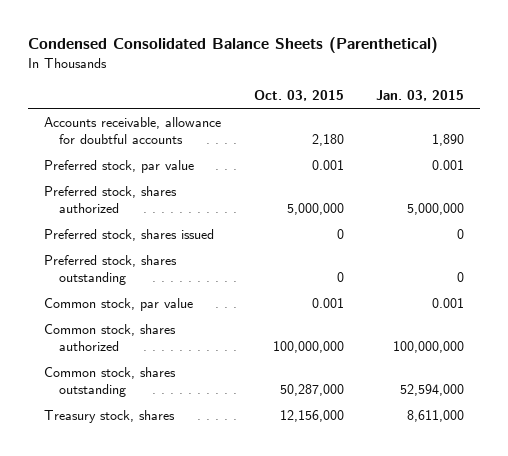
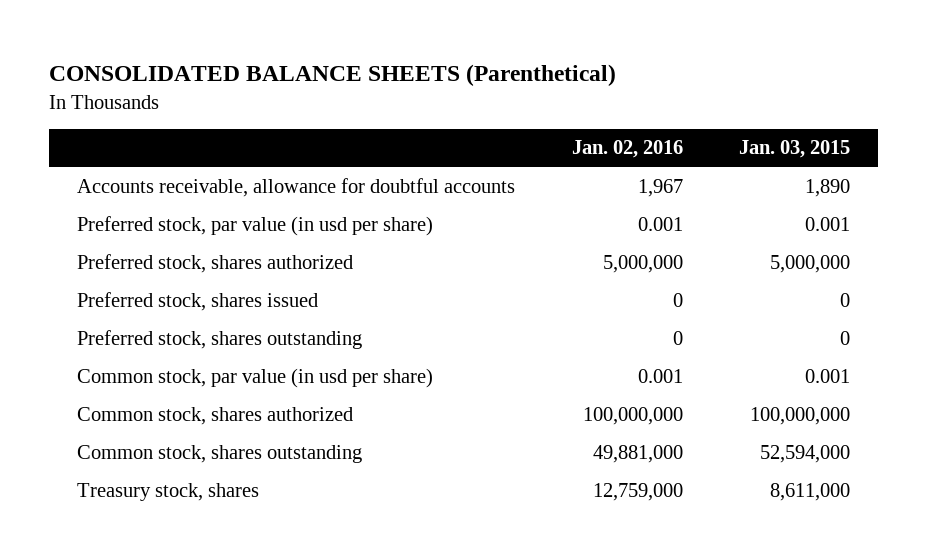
- Condensed Consolidated Balance Sheets (Parenthetical)
+ CONSOLIDATED BALANCE SHEETS (Parenthetical)
- | Oct. 03, 2015 | Jan. 03, 2015
+ | Jan. 02, 2016 | Jan. 03, 2015
- Preferred stock, par value | 0.001 | 0.001
+ Preferred stock, par value (in usd per share) | 0.001 | 0.001
- Common stock, par value | 0.001 | 0.001
+ Common stock, par value (in usd per share) | 0.001 | 0.001

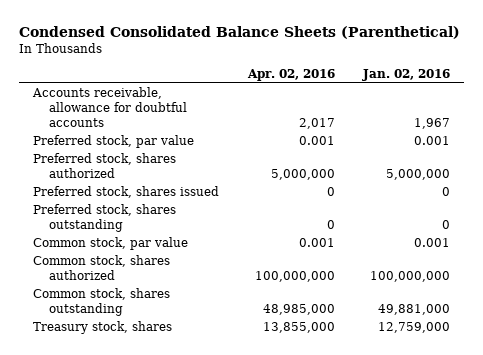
- CONSOLIDATED BALANCE SHEETS (Parenthetical)
+ Condensed Consolidated Balance Sheets (Parenthetical)
- | Jan. 02, 2016 | Jan. 03, 2015
+ | Apr. 02, 2016 | Jan. 02, 2016
- Preferred stock, par value (in usd per share) | 0.001 | 0.001
+ Preferred stock, par value | 0.001 | 0.001
- Common stock, par value (in usd per share) | 0.001 | 0.001
+ Common stock, par value | 0.001 | 0.001

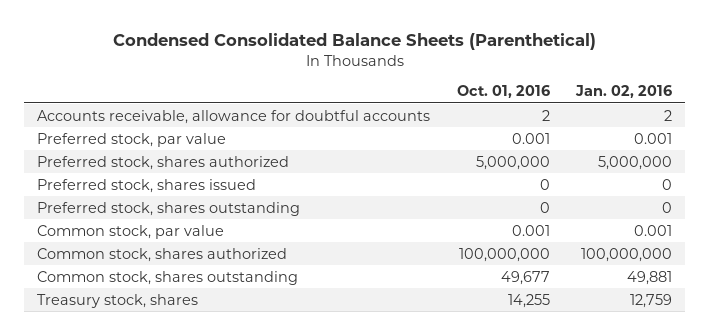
- | Apr. 02, 2016 | Jan. 02, 2016
+ | Oct. 01, 2016 | Jan. 02, 2016
- Accounts receivable, allowance for doubtful accounts | 2,017 | 1,967
+ Accounts receivable, allowance for doubtful accounts | 2 | 2
- Common stock, shares outstanding | 48,985,000 | 49,881,000
- Treasury stock, shares | 13,855,000 | 12,759,000
+ Common stock, shares outstanding | 49,677 | 49,881
+ Treasury stock, shares | 14,255 | 12,759

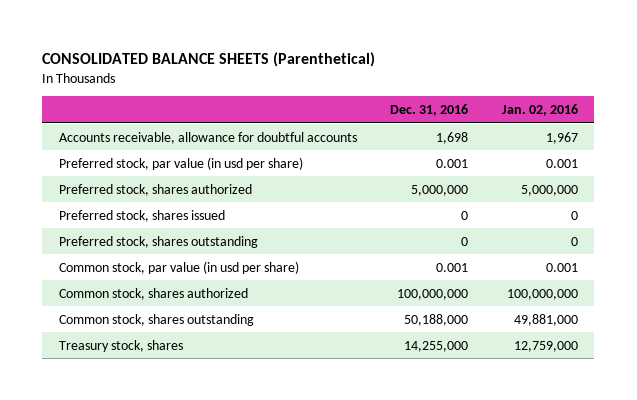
- Condensed Consolidated Balance Sheets (Parenthetical)
+ CONSOLIDATED BALANCE SHEETS (Parenthetical)
- | Oct. 01, 2016 | Jan. 02, 2016
+ | Dec. 31, 2016 | Jan. 02, 2016
- Accounts receivable, allowance for doubtful accounts | 2 | 2
- Preferred stock, par value | 0.001 | 0.001
+ Accounts receivable, allowance for doubtful accounts | 1,698 | 1,967
+ Preferred stock, par value (in usd per share) | 0.001 | 0.001
- Common stock, par value | 0.001 | 0.001
+ Common stock, par value (in usd per share) | 0.001 | 0.001
- Common stock, shares outstanding | 49,677 | 49,881
- Treasury stock, shares | 14,255 | 12,759
+ Common stock, shares outstanding | 50,188,000 | 49,881,000
+ Treasury stock, shares | 14,255,000 | 12,759,000

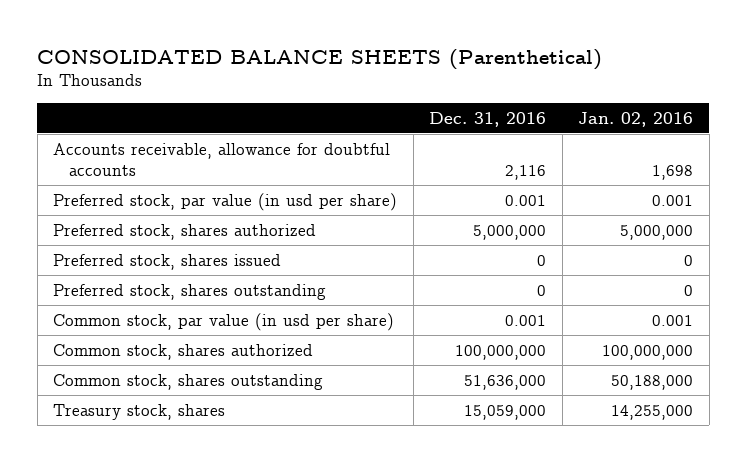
- Accounts receivable, allowance for doubtful accounts | 1,698 | 1,967
+ Accounts receivable, allowance for doubtful accounts | 2,116 | 1,698
- Common stock, shares outstanding | 50,188,000 | 49,881,000
- Treasury stock, shares | 14,255,000 | 12,759,000
+ Common stock, shares outstanding | 51,636,000 | 50,188,000
+ Treasury stock, shares | 15,059,000 | 14,255,000

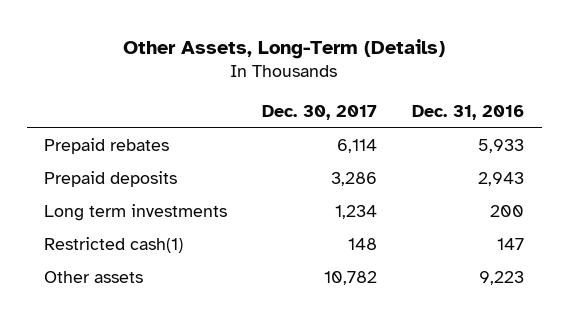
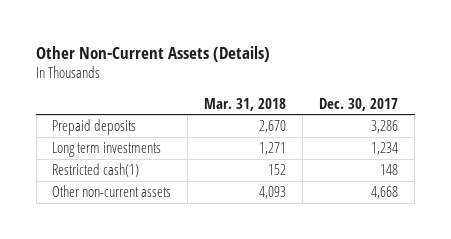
- Other Assets, Long-Term (Details)
+ Other Non-Current Assets (Details)
- | Dec. 30, 2017 | Dec. 31, 2016
+ | Mar. 31, 2018 | Dec. 30, 2017
- Prepaid rebates | 6,114 | 5,933
- Other assets | 10,782 | 9,223
+ Other non-current assets | 4,093 | 4,668

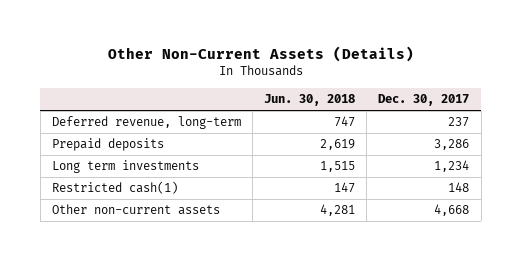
- | Mar. 31, 2018 | Dec. 30, 2017
+ | Jun. 30, 2018 | Dec. 30, 2017
+ Deferred revenue, long-term | 747 | 237

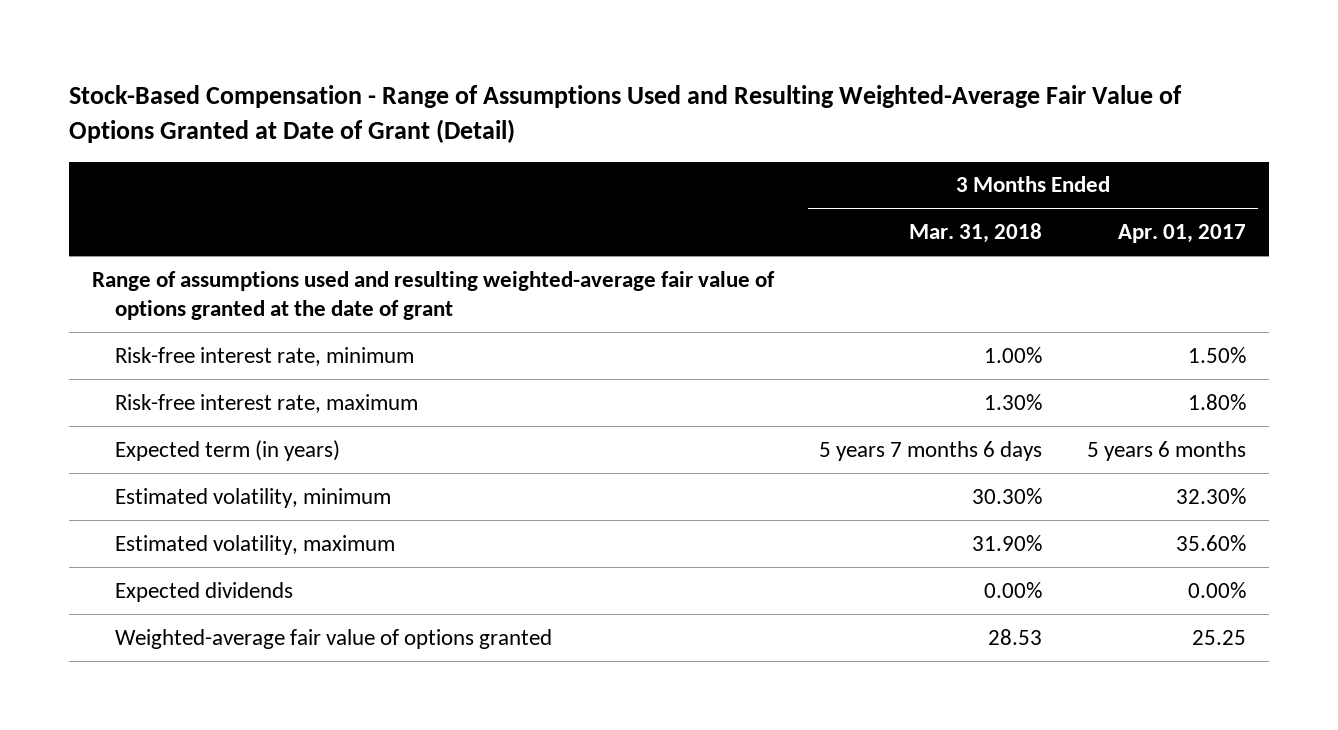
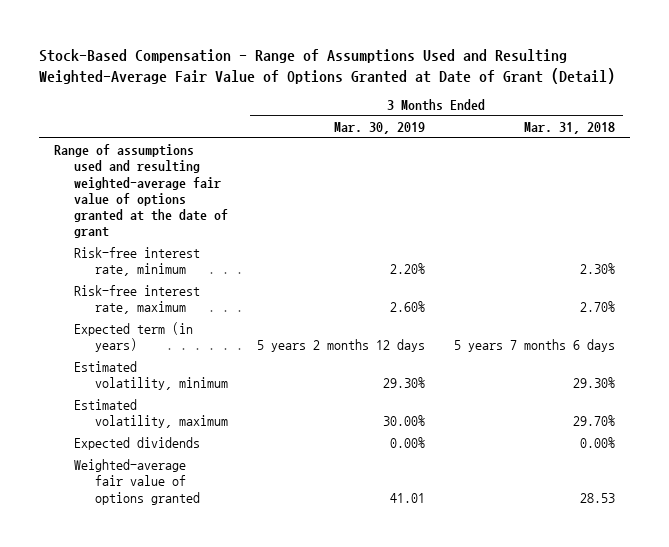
- | 3 Months Ended Mar. 31, 2018 | 3 Months Ended Apr. 01, 2017
+ | 3 Months Ended Mar. 30, 2019 | 3 Months Ended Mar. 31, 2018
- Risk-free interest rate, minimum | 1.00% | 1.50%
- Risk-free interest rate, maximum | 1.30% | 1.80%
+ Risk-free interest rate, minimum | 2.20% | 2.30%
+ Risk-free interest rate, maximum | 2.60% | 2.70%
- Estimated volatility, minimum | 30.30% | 32.30%
- Estimated volatility, maximum | 31.90% | 35.60%
+ Estimated volatility, minimum | 29.30% | 29.30%
+ Estimated volatility, maximum | 30.00% | 29.70%

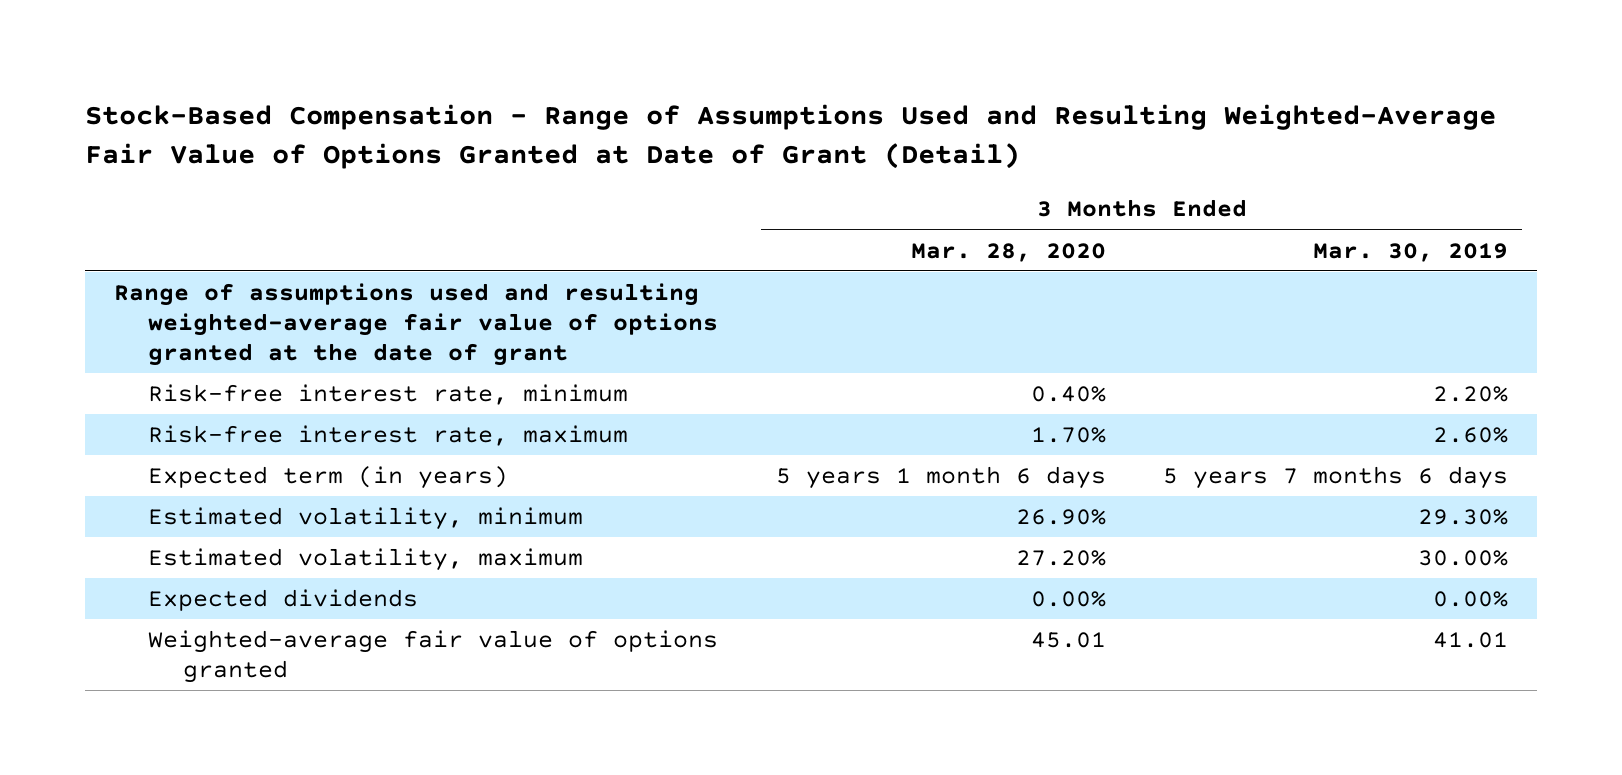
- | 3 Months Ended Mar. 30, 2019 | 3 Months Ended Mar. 31, 2018
+ | 3 Months Ended Mar. 28, 2020 | 3 Months Ended Mar. 30, 2019
- Expected term (in years) | 5 years 2 months 12 days | 5 years 7 months 6 days
+ Expected term (in years) | 5 years 1 month 6 days | 5 years 7 months 6 days

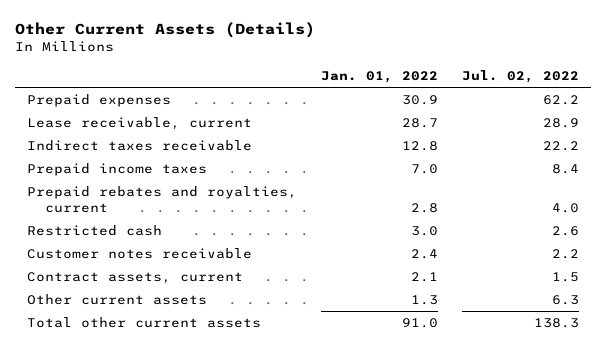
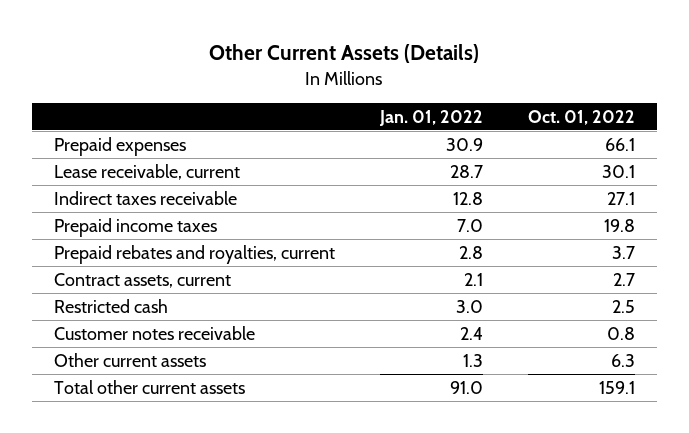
- | Jan. 01, 2022 | Jul. 02, 2022
+ | Jan. 01, 2022 | Oct. 01, 2022
moved up: Contract assets, current | 2.1 | 2.7

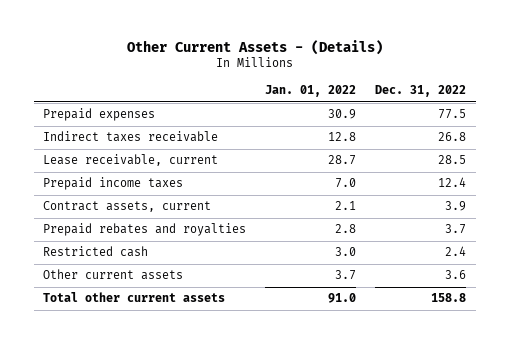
- Other Current Assets (Details)
+ Other Current Assets - (Details)
- | Jan. 01, 2022 | Oct. 01, 2022
+ | Jan. 01, 2022 | Dec. 31, 2022
moved down: Lease receivable, current | 28.7 | 28.5
- Prepaid rebates and royalties, current | 2.8 | 3.7
+ Prepaid rebates and royalties | 2.8 | 3.7
- Customer notes receivable | 2.4 | 0.8
- Other current assets | 1.3 | 6.3
+ Other current assets | 3.7 | 3.6

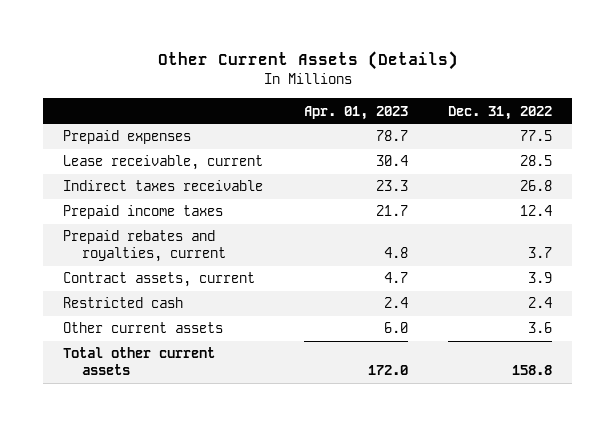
- Other Current Assets - (Details)
+ Other Current Assets (Details)
- | Jan. 01, 2022 | Dec. 31, 2022
+ | Apr. 01, 2023 | Dec. 31, 2022
moved down: Indirect taxes receivable | 23.3 | 26.8
+ Prepaid rebates and royalties, current | 4.8 | 3.7
- Prepaid rebates and royalties | 2.8 | 3.7

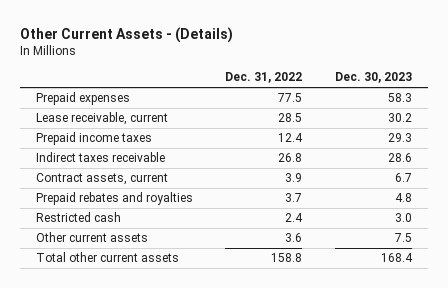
- Other Current Assets (Details)
+ Other Current Assets - (Details)
- | Apr. 01, 2023 | Dec. 31, 2022
+ | Dec. 31, 2022 | Dec. 30, 2023
- Prepaid rebates and royalties, current | 4.8 | 3.7
moved down: Indirect taxes receivable | 26.8 | 28.6
+ Prepaid rebates and royalties | 3.7 | 4.8

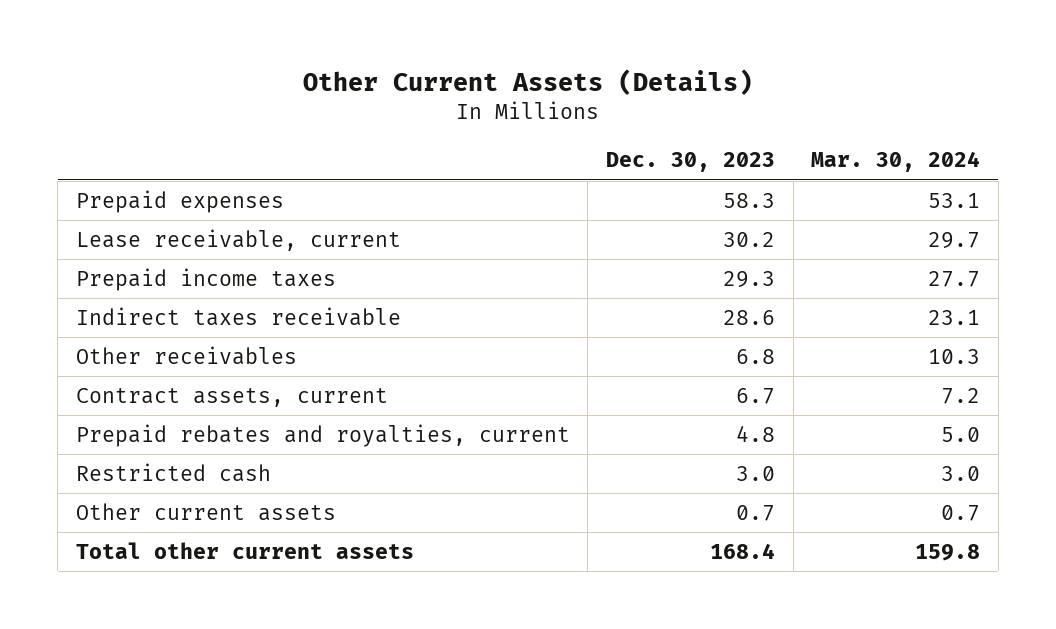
- Other Current Assets - (Details)
+ Other Current Assets (Details)
- | Dec. 31, 2022 | Dec. 30, 2023
+ | Dec. 30, 2023 | Mar. 30, 2024
+ Other receivables | 6.8 | 10.3
- Prepaid rebates and royalties | 3.7 | 4.8
+ Prepaid rebates and royalties, current | 4.8 | 5.0
- Other current assets | 3.6 | 7.5
+ Other current assets | 0.7 | 0.7

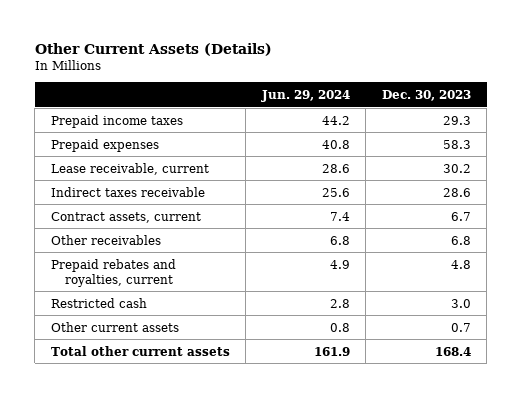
- | Dec. 30, 2023 | Mar. 30, 2024
+ | Jun. 29, 2024 | Dec. 30, 2023
moved up: Prepaid income taxes | 44.2 | 29.3
moved down: Other receivables | 6.8 | 6.8

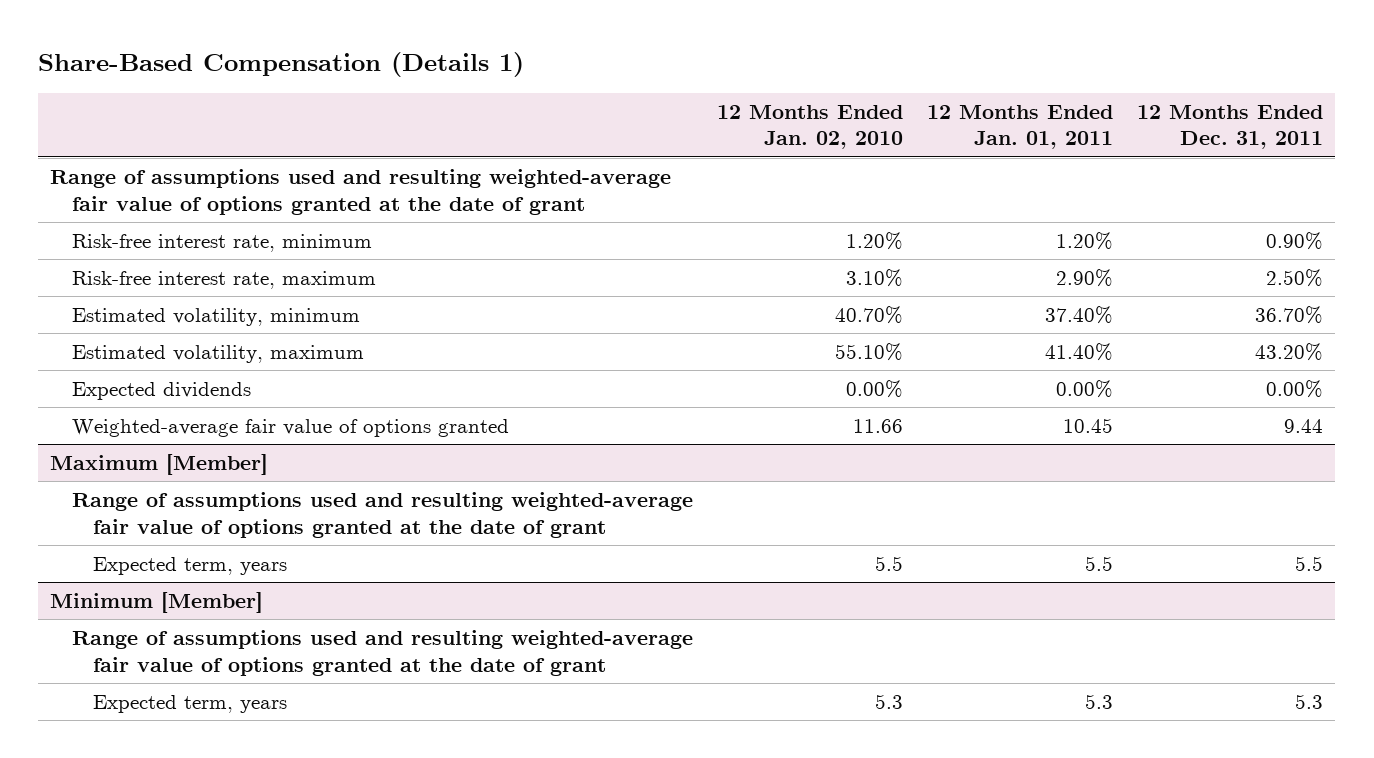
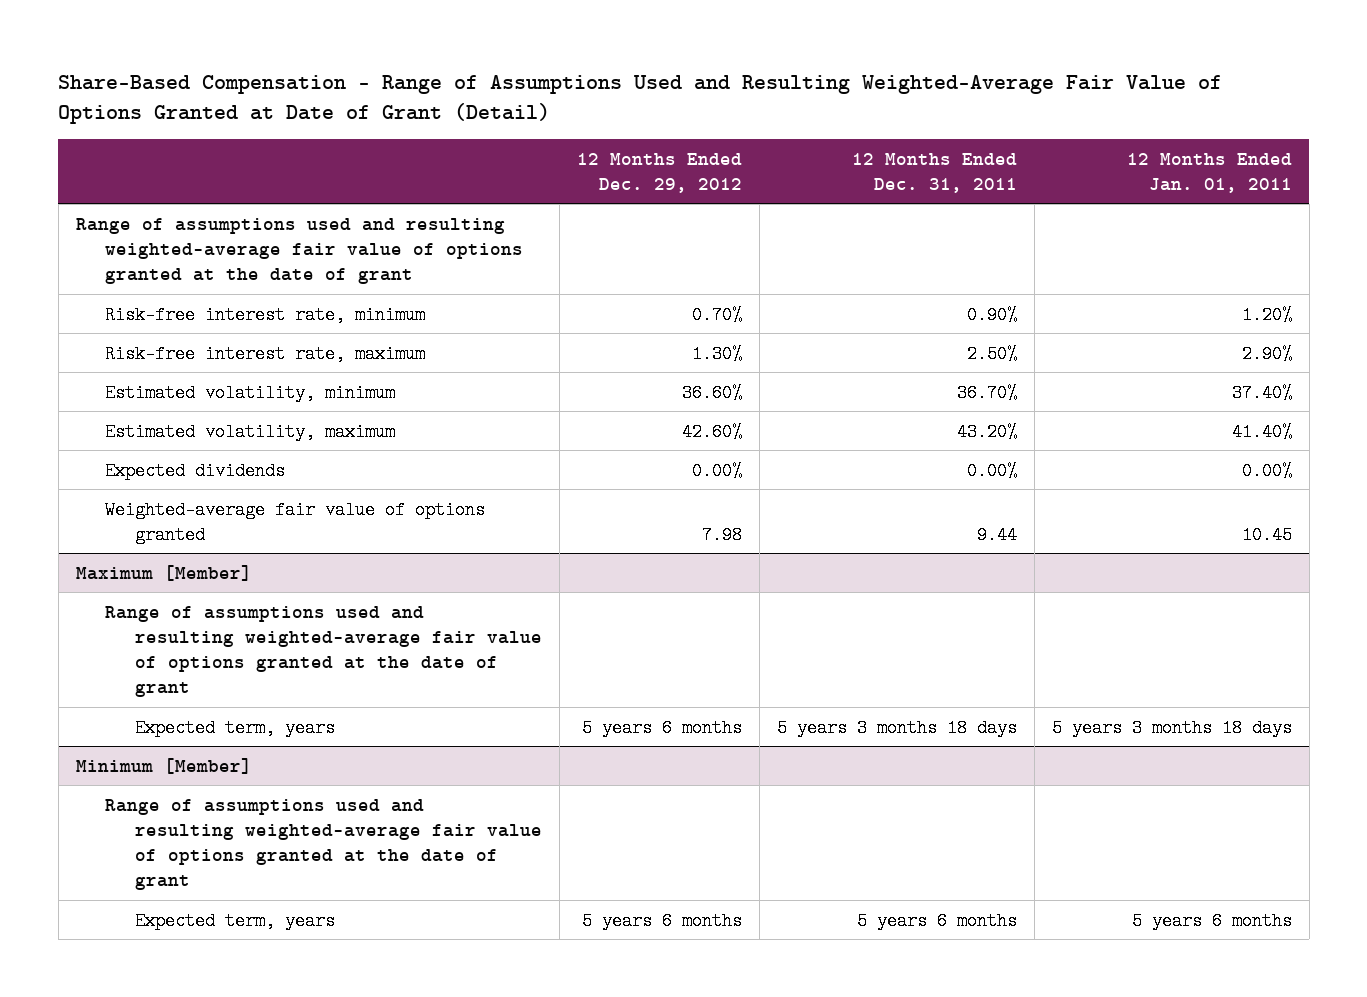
- Share-Based Compensation (Details 1)
+ Share-Based Compensation - Range of Assumptions Used and Resulting Weighted-Average Fair Value of Options Granted at Date of Grant (Detail)
- | 12 Months Ended Jan. 02, 2010 | 12 Months Ended Jan. 01, 2011 | 12 Months Ended Dec. 31, 2011
+ | 12 Months Ended Dec. 29, 2012 | 12 Months Ended Dec. 31, 2011 | 12 Months Ended Jan. 01, 2011
@ Maximum [Member]
- Expected term, years | 5.5 | 5.5 | 5.5
+ Expected term, years | 5 years 6 months | 5 years 3 months 18 days | 5 years 3 months 18 days
@ Minimum [Member]
- Expected term, years | 5.3 | 5.3 | 5.3
+ Expected term, years | 5 years 6 months | 5 years 6 months | 5 years 6 months

